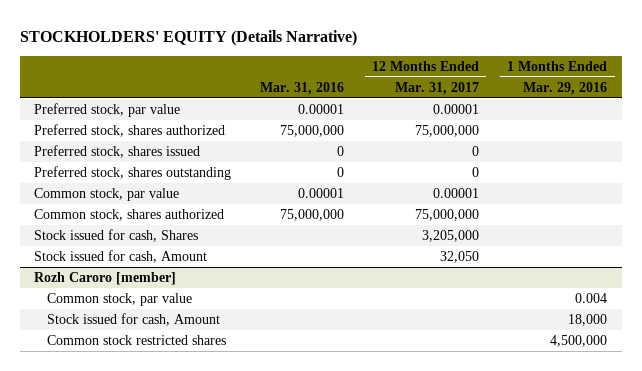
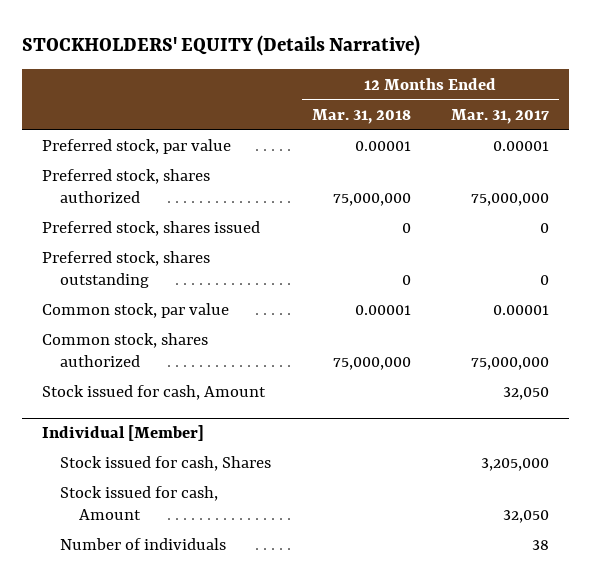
- | Mar. 31, 2016 | 12 Months Ended Mar. 31, 2017 | 1 Months Ended Mar. 29, 2016
+ | 12 Months Ended Mar. 31, 2018 | 12 Months Ended Mar. 31, 2017
+ Stock issued for cash, Amount | | 32,050
+ Individual [Member]
- Rozh Caroro [member]
- Common stock, par value | | | 0.004
- Stock issued for cash, Amount | | | 18,000
- Common stock restricted shares | | | 4,500,000
+ Number of individuals | | 38

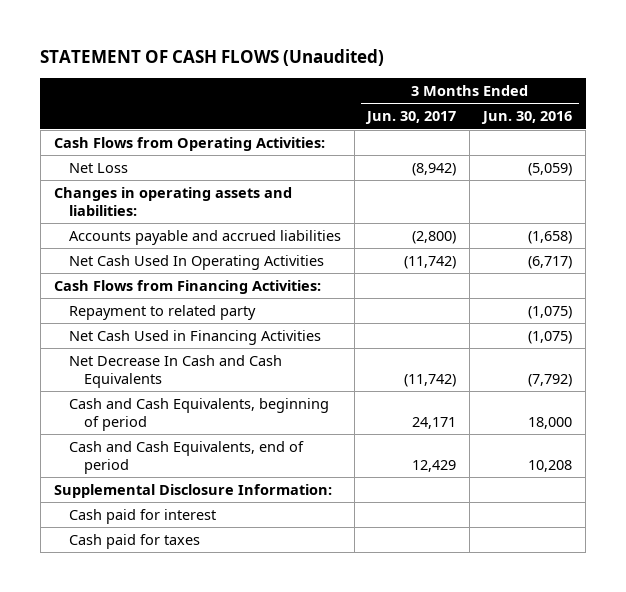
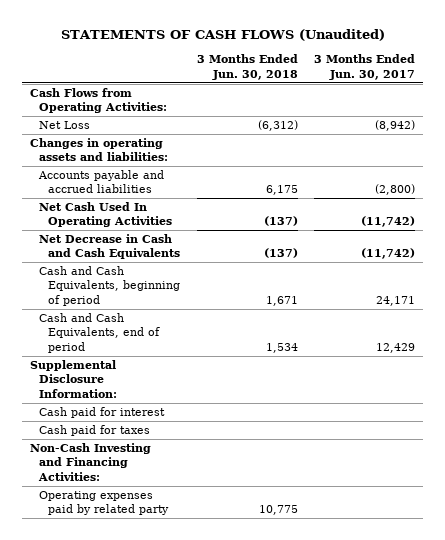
- STATEMENT OF CASH FLOWS (Unaudited)
+ STATEMENTS OF CASH FLOWS (Unaudited)
- | 3 Months Ended Jun. 30, 2017 | 3 Months Ended Jun. 30, 2016
+ | 3 Months Ended Jun. 30, 2018 | 3 Months Ended Jun. 30, 2017
- Cash Flows from Financing Activities:
- Repayment to related party | | (1,075)
- Net Cash Used in Financing Activities | | (1,075)
- Net Decrease In Cash and Cash Equivalents | (11,742) | (7,792)
+ Net Decrease in Cash and Cash Equivalents | (137) | (11,742)
+ Non-Cash Investing and Financing Activities:
+ Operating expenses paid by related party | 10,775 |

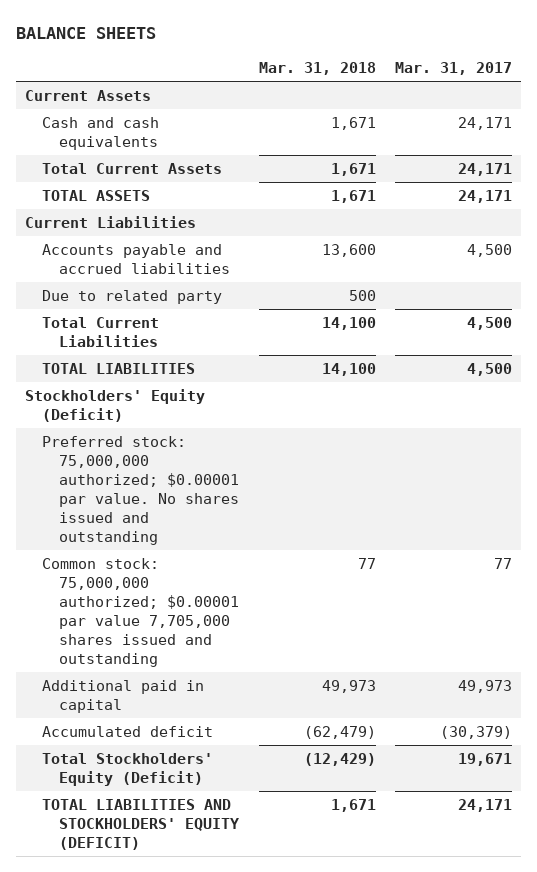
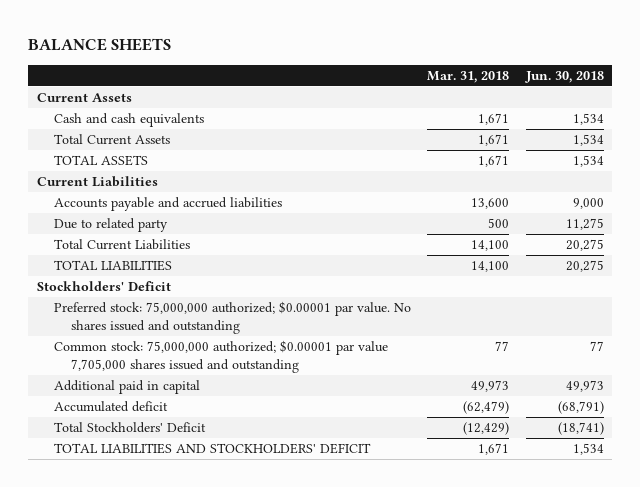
- | Mar. 31, 2018 | Mar. 31, 2017
+ | Mar. 31, 2018 | Jun. 30, 2018
- Stockholders' Equity (Deficit)
+ Stockholders' Deficit
- Total Stockholders' Equity (Deficit) | (12,429) | 19,671
- TOTAL LIABILITIES AND STOCKHOLDERS' EQUITY (DEFICIT) | 1,671 | 24,171
+ Total Stockholders' Deficit | (12,429) | (18,741)
+ TOTAL LIABILITIES AND STOCKHOLDERS' DEFICIT | 1,671 | 1,534

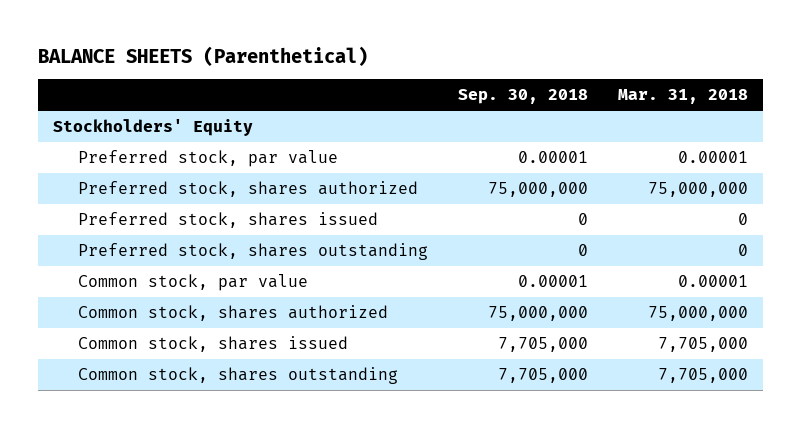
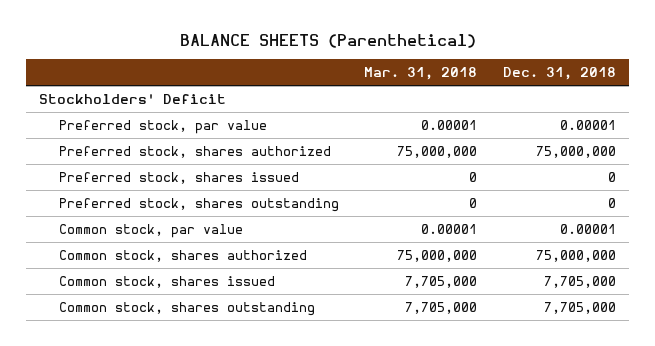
- | Sep. 30, 2018 | Mar. 31, 2018
+ | Mar. 31, 2018 | Dec. 31, 2018
- Stockholders' Equity
+ Stockholders' Deficit

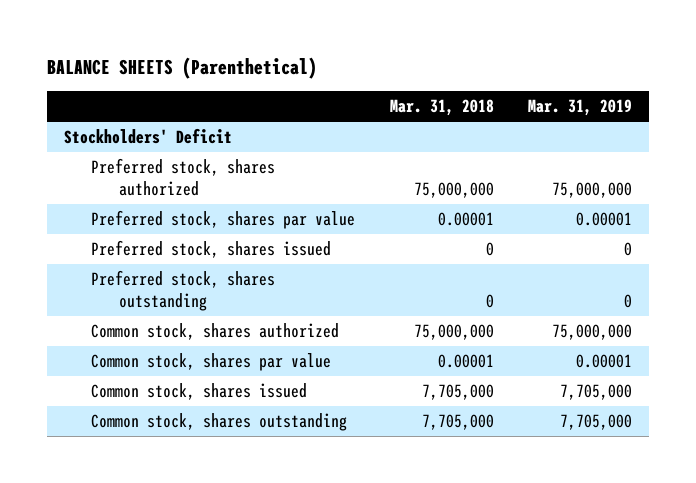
- | Mar. 31, 2018 | Dec. 31, 2018
+ | Mar. 31, 2018 | Mar. 31, 2019
- Preferred stock, par value | 0.00001 | 0.00001
+ Preferred stock, shares par value | 0.00001 | 0.00001
- Common stock, par value | 0.00001 | 0.00001
+ Common stock, shares par value | 0.00001 | 0.00001

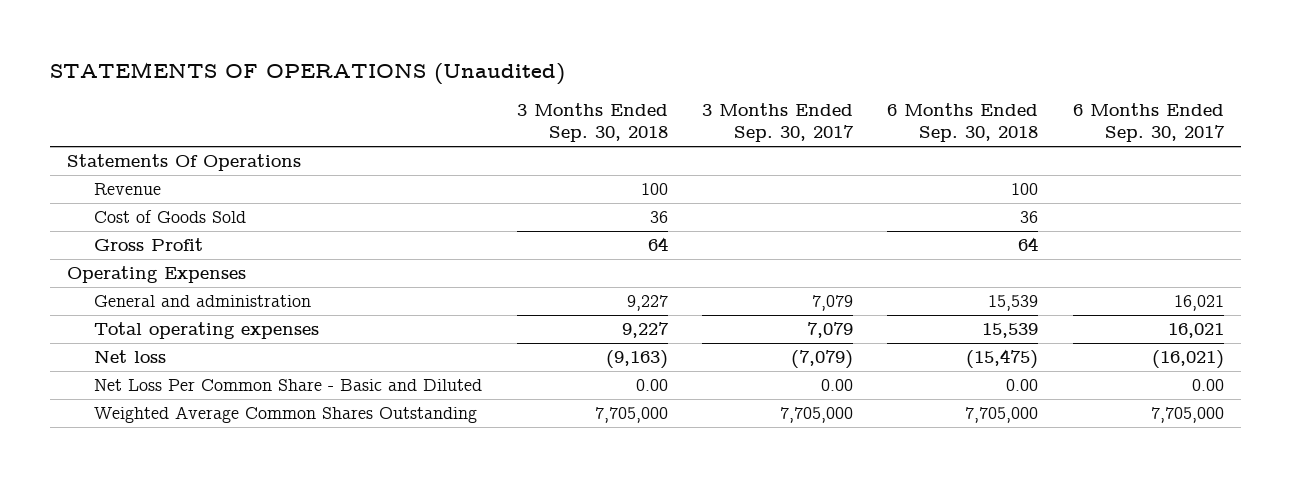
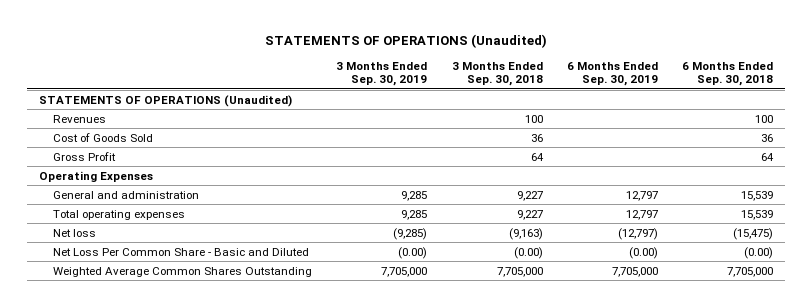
- | 3 Months Ended Sep. 30, 2018 | 3 Months Ended Sep. 30, 2017 | 6 Months Ended Sep. 30, 2018 | 6 Months Ended Sep. 30, 2017
+ | 3 Months Ended Sep. 30, 2019 | 3 Months Ended Sep. 30, 2018 | 6 Months Ended Sep. 30, 2019 | 6 Months Ended Sep. 30, 2018
- Statements Of Operations
- Revenue | 100 | | 100 |
+ STATEMENTS OF OPERATIONS (Unaudited)
+ Revenues | | 100 | | 100
- Net Loss Per Common Share - Basic and Diluted | 0.00 | 0.00 | 0.00 | 0.00
+ Net Loss Per Common Share - Basic and Diluted | (0.00) | (0.00) | (0.00) | (0.00)

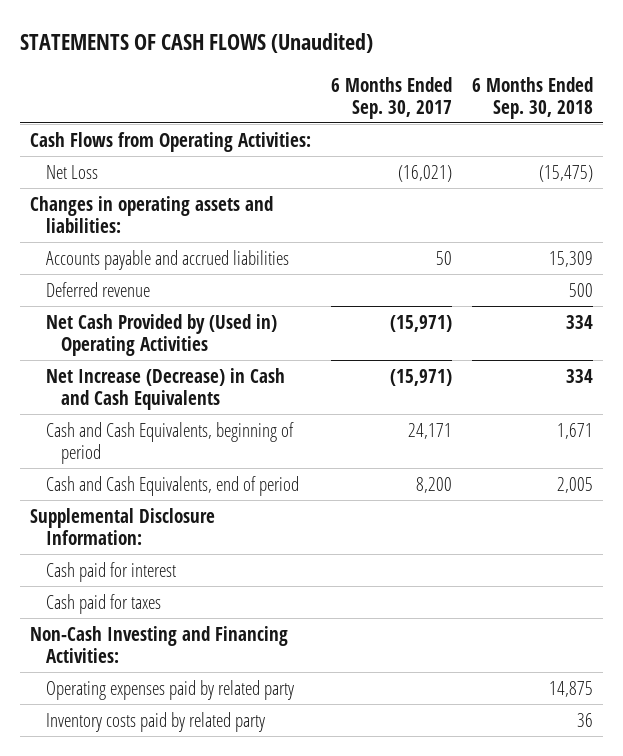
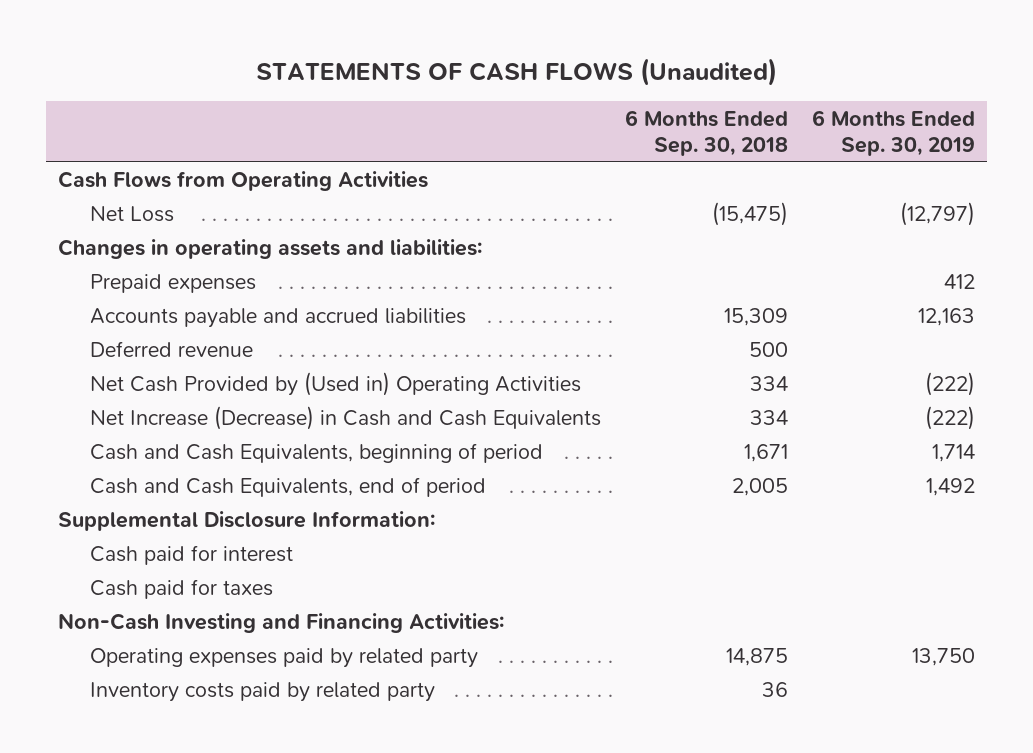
- | 6 Months Ended Sep. 30, 2017 | 6 Months Ended Sep. 30, 2018
+ | 6 Months Ended Sep. 30, 2018 | 6 Months Ended Sep. 30, 2019
- Cash Flows from Operating Activities:
+ Cash Flows from Operating Activities
+ Prepaid expenses | | 412

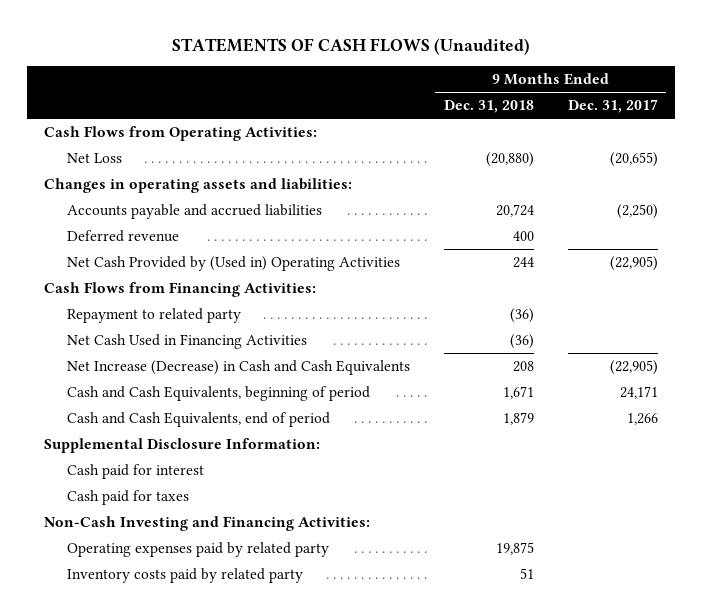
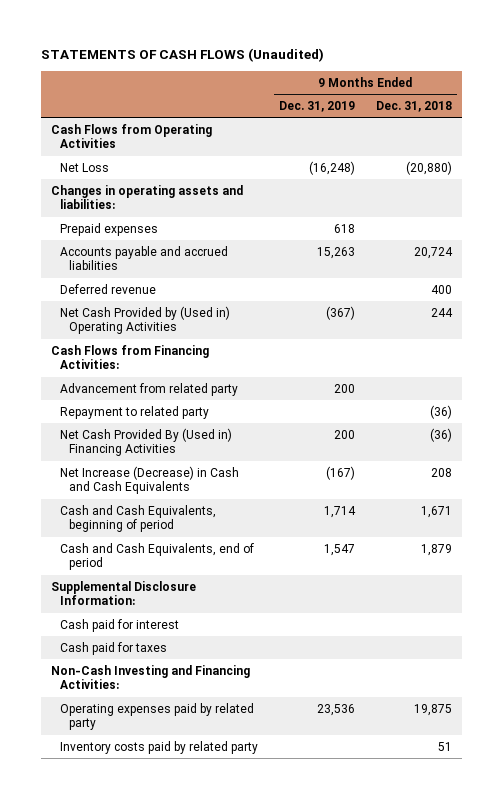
- | 9 Months Ended Dec. 31, 2018 | 9 Months Ended Dec. 31, 2017
+ | 9 Months Ended Dec. 31, 2019 | 9 Months Ended Dec. 31, 2018
- Cash Flows from Operating Activities:
+ Cash Flows from Operating Activities
+ Prepaid expenses | 618 |
+ Advancement from related party | 200 |
- Net Cash Used in Financing Activities | (36) |
+ Net Cash Provided By (Used in) Financing Activities | 200 | (36)

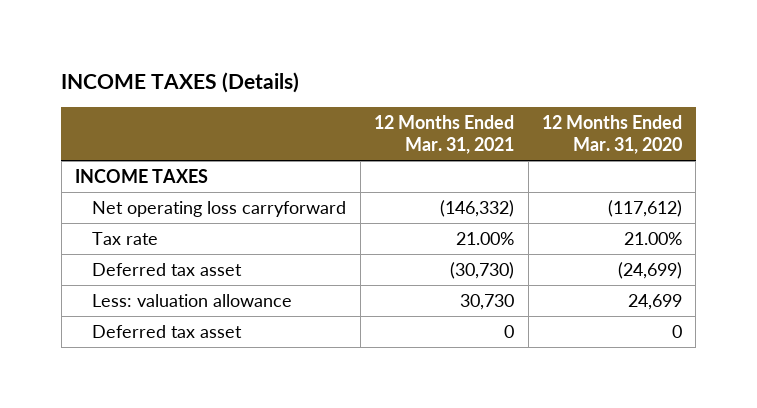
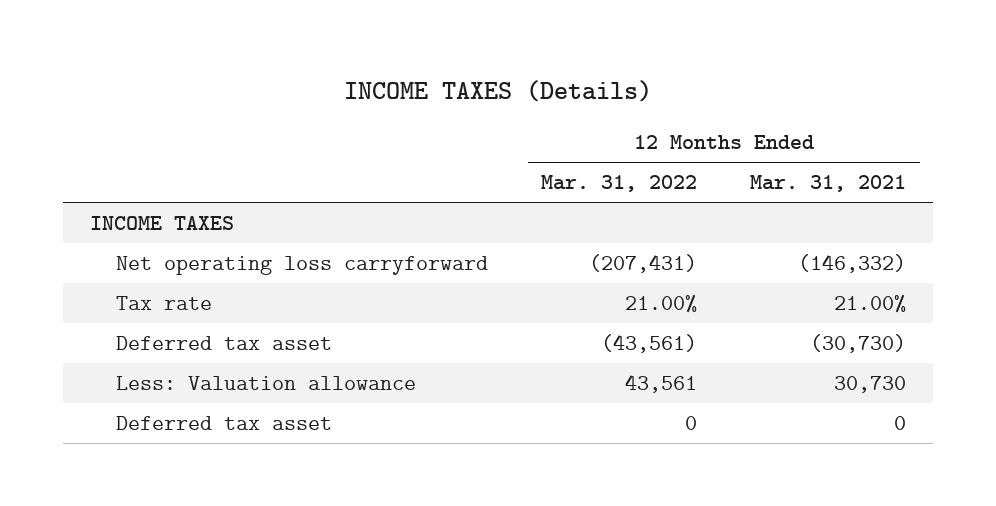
- | 12 Months Ended Mar. 31, 2021 | 12 Months Ended Mar. 31, 2020
+ | 12 Months Ended Mar. 31, 2022 | 12 Months Ended Mar. 31, 2021
- Less: valuation allowance | 30,730 | 24,699
+ Less: Valuation allowance | 43,561 | 30,730

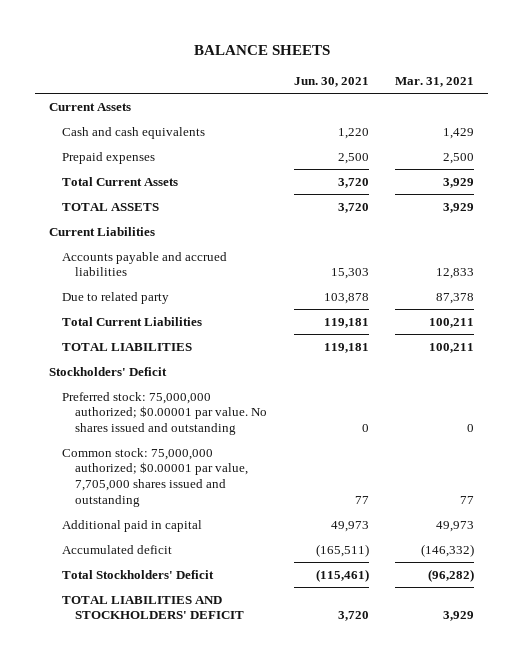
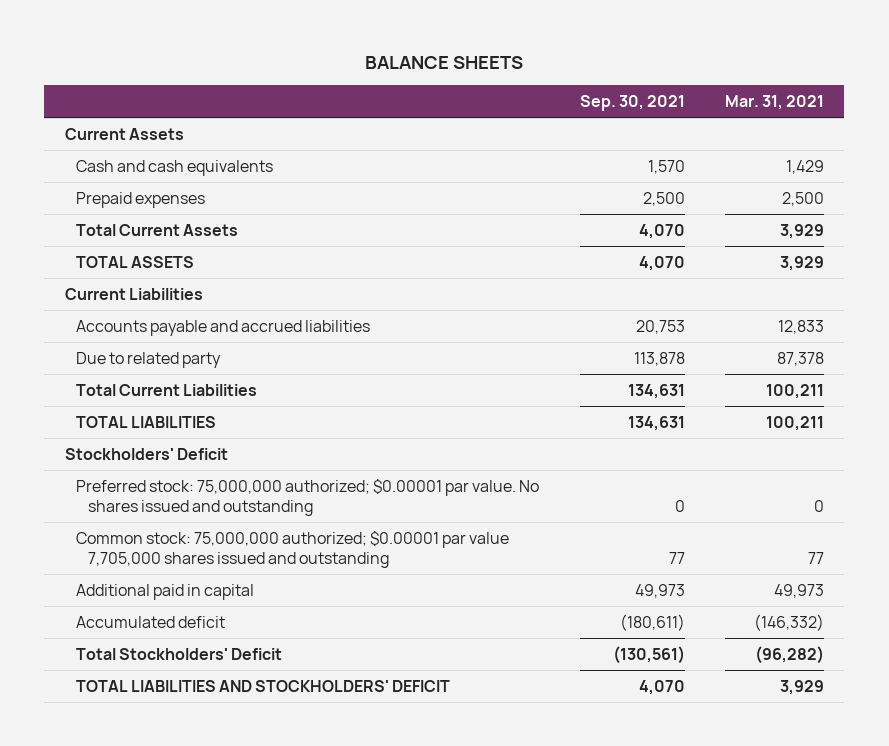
- | Jun. 30, 2021 | Mar. 31, 2021
+ | Sep. 30, 2021 | Mar. 31, 2021
- Common stock: 75,000,000 authorized; $0.00001 par value, 7,705,000 shares issued and outstanding | 77 | 77
+ Common stock: 75,000,000 authorized; $0.00001 par value 7,705,000 shares issued and outstanding | 77 | 77

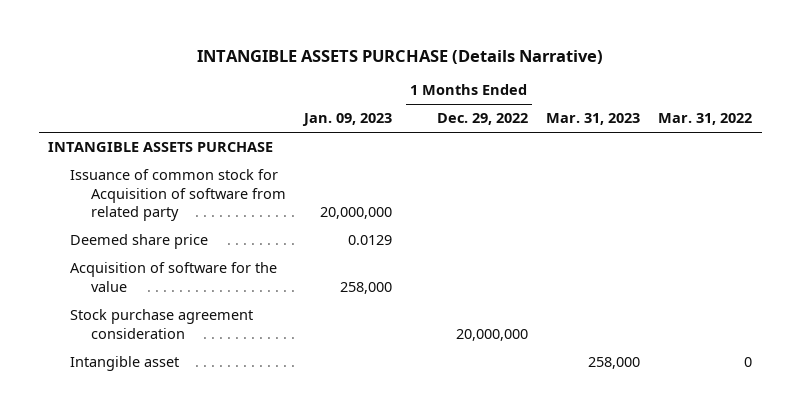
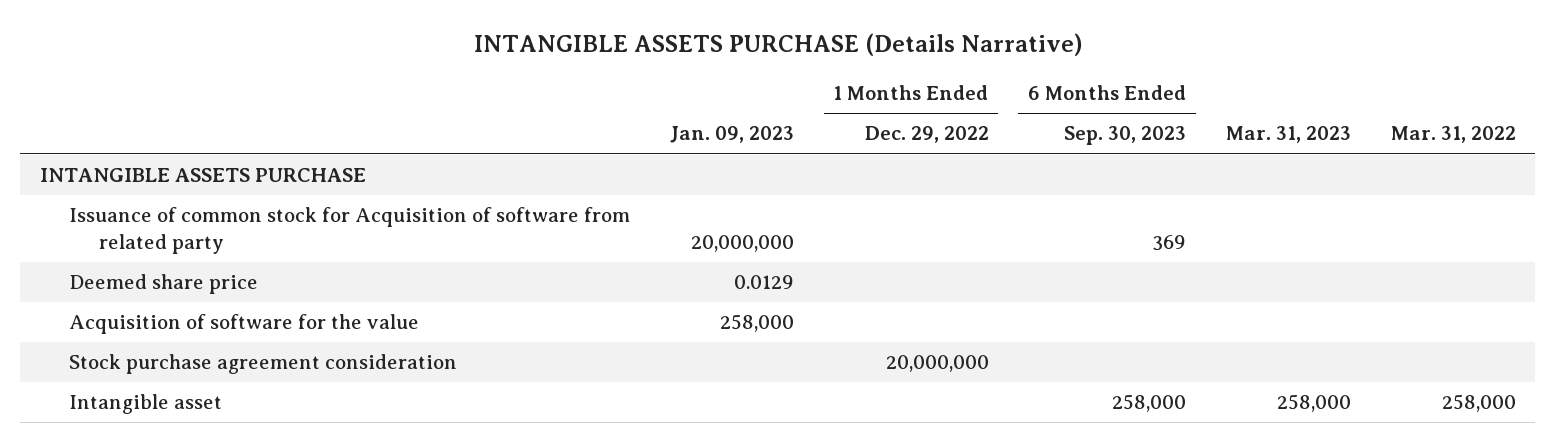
- | Jan. 09, 2023 | 1 Months Ended Dec. 29, 2022 | Mar. 31, 2023 | Mar. 31, 2022
+ | Jan. 09, 2023 | 1 Months Ended Dec. 29, 2022 | 6 Months Ended Sep. 30, 2023 | Mar. 31, 2023 | Mar. 31, 2022
- Intangible asset | | | 258,000 | 0
+ Intangible asset | | | 258,000 | 258,000 | 258,000

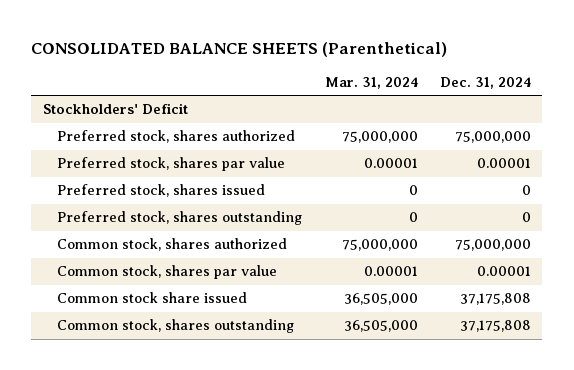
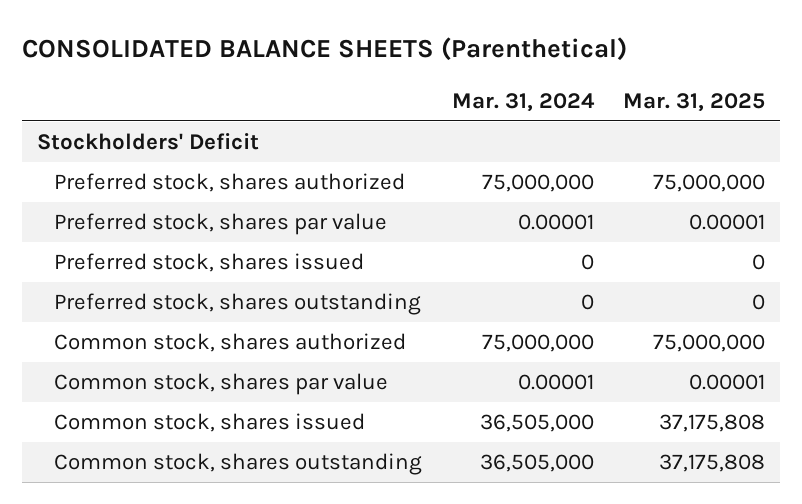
- | Mar. 31, 2024 | Dec. 31, 2024
+ | Mar. 31, 2024 | Mar. 31, 2025
- Common stock share issued | 36,505,000 | 37,175,808
+ Common stock, shares issued | 36,505,000 | 37,175,808

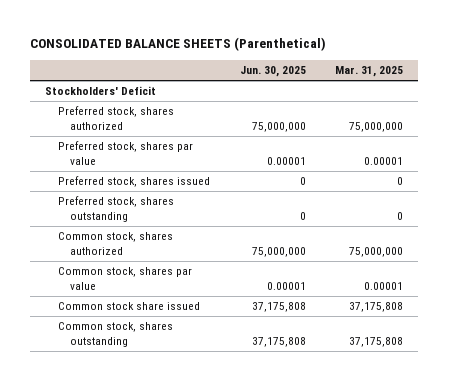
- | Mar. 31, 2024 | Mar. 31, 2025
+ | Jun. 30, 2025 | Mar. 31, 2025
- Common stock, shares issued | 36,505,000 | 37,175,808
+ Common stock share issued | 37,175,808 | 37,175,808

